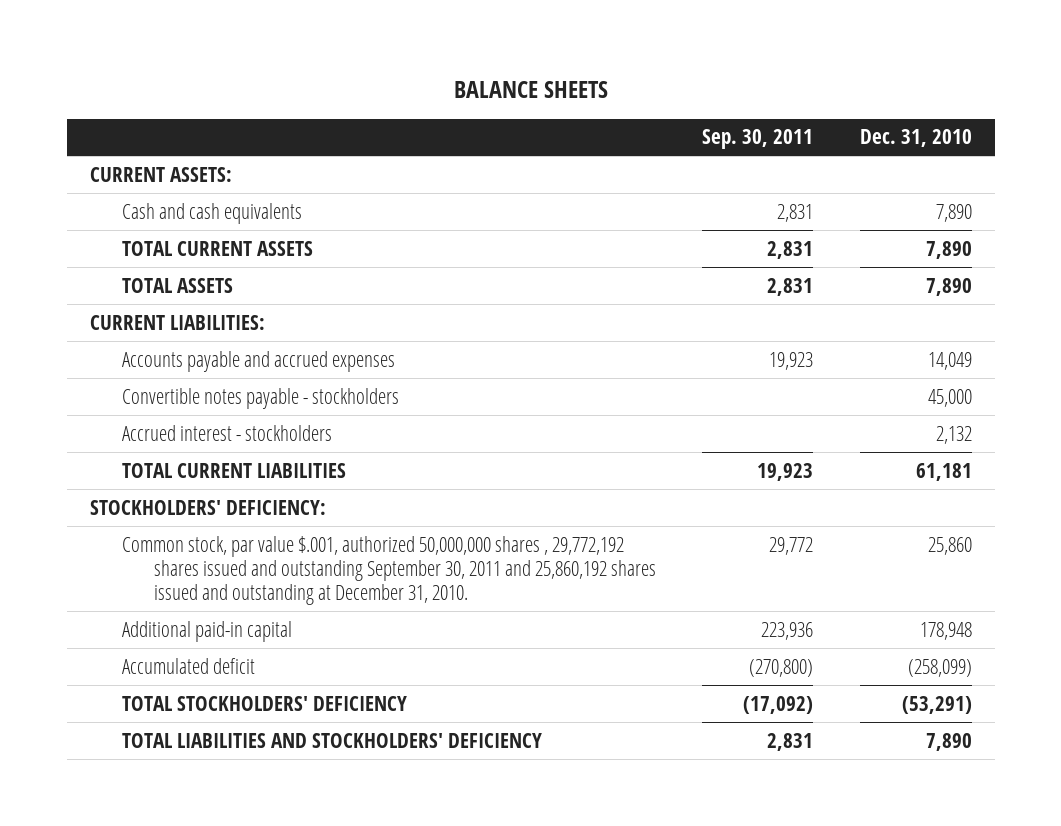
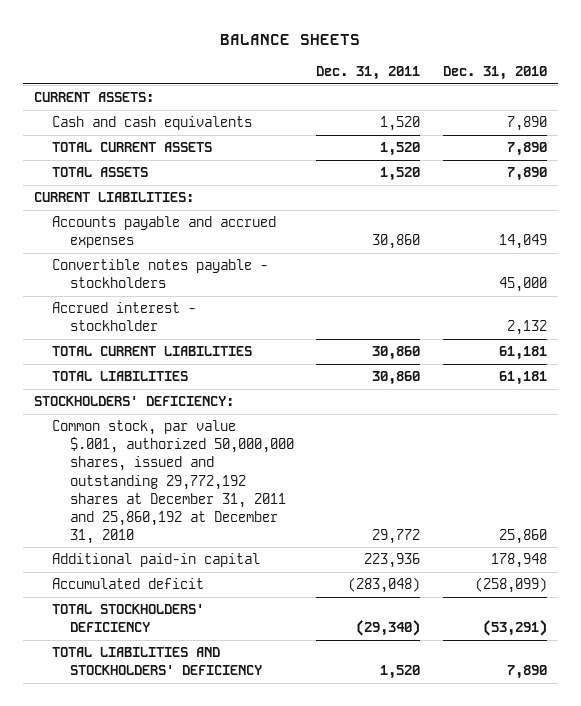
- | Sep. 30, 2011 | Dec. 31, 2010
+ | Dec. 31, 2011 | Dec. 31, 2010
- Accrued interest - stockholders | | 2,132
+ Accrued interest - stockholder | | 2,132
+ TOTAL LIABILITIES | 30,860 | 61,181
- Common stock, par value $.001, authorized 50,000,000 shares , 29,772,192 shares issued and outstanding September 30, 2011 and 25,860,192 shares issued and outstanding at December 31, 2010. | 29,772 | 25,860
+ Common stock, par value $.001, authorized 50,000,000 shares, issued and outstanding 29,772,192 shares at December 31, 2011 and 25,860,192 at December 31, 2010 | 29,772 | 25,860

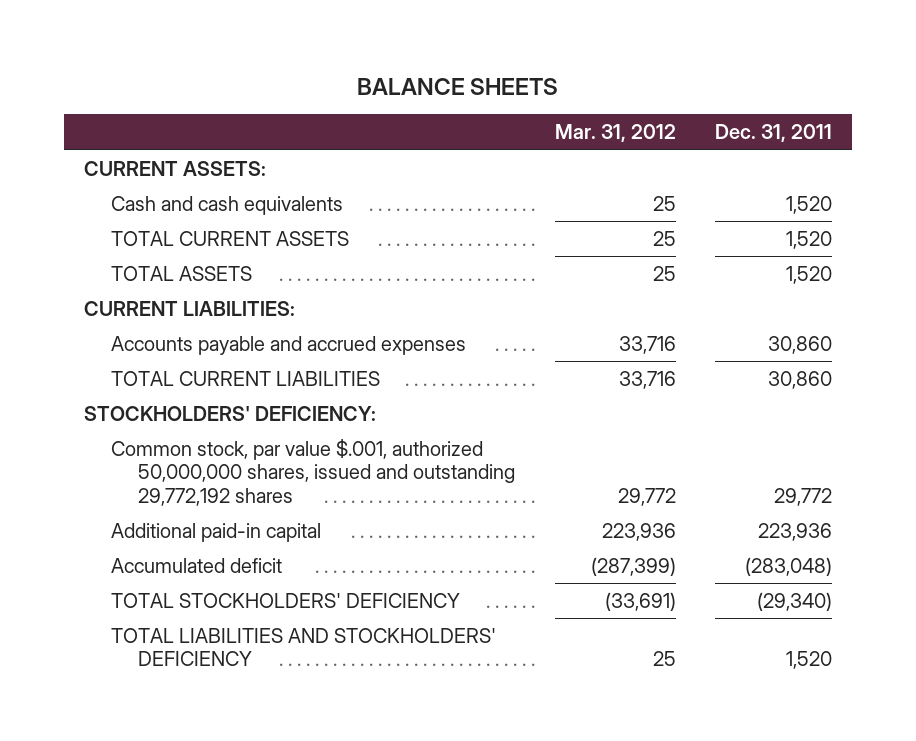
- | Dec. 31, 2011 | Dec. 31, 2010
+ | Mar. 31, 2012 | Dec. 31, 2011
- Convertible notes payable - stockholders | | 45,000
- Accrued interest - stockholder | | 2,132
- TOTAL LIABILITIES | 30,860 | 61,181
- Common stock, par value $.001, authorized 50,000,000 shares, issued and outstanding 29,772,192 shares at December 31, 2011 and 25,860,192 at December 31, 2010 | 29,772 | 25,860
+ Common stock, par value $.001, authorized 50,000,000 shares, issued and outstanding 29,772,192 shares | 29,772 | 29,772

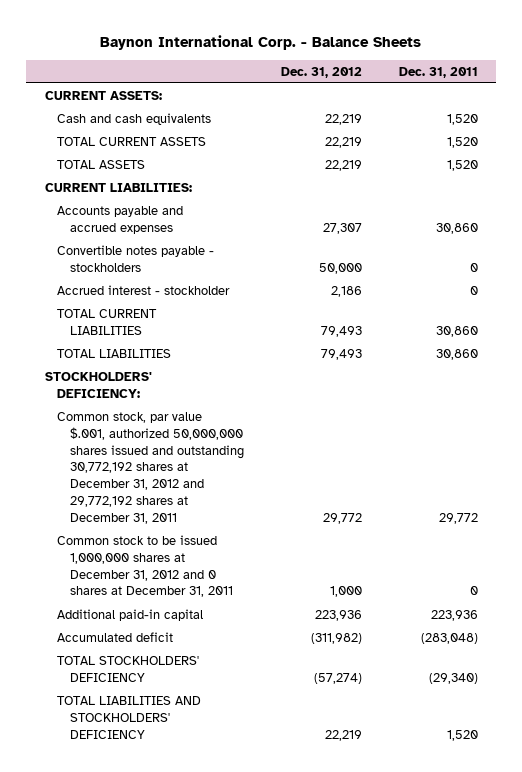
- BALANCE SHEETS
+ Baynon International Corp. - Balance Sheets
- | Mar. 31, 2012 | Dec. 31, 2011
+ | Dec. 31, 2012 | Dec. 31, 2011
+ Convertible notes payable - stockholders | 50,000 | 0
+ Accrued interest - stockholder | 2,186 | 0
+ TOTAL LIABILITIES | 79,493 | 30,860
- Common stock, par value $.001, authorized 50,000,000 shares, issued and outstanding 29,772,192 shares | 29,772 | 29,772
+ Common stock, par value $.001, authorized 50,000,000 shares issued and outstanding 30,772,192 shares at December 31, 2012 and 29,772,192 shares at December 31, 2011 | 29,772 | 29,772
+ Common stock to be issued 1,000,000 shares at December 31, 2012 and 0 shares at December 31, 2011 | 1,000 | 0

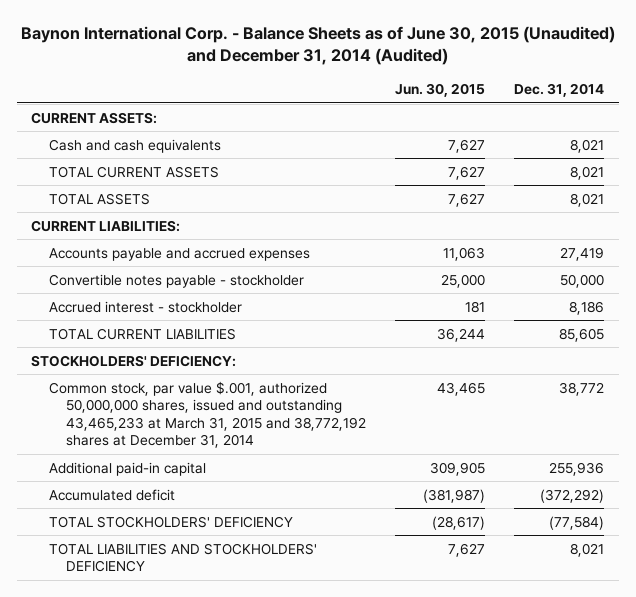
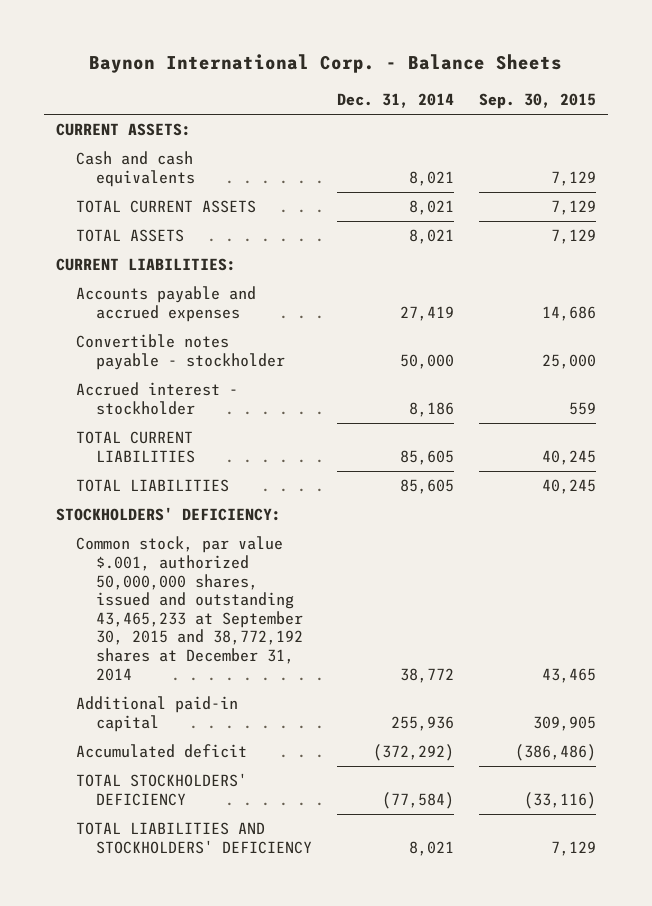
- Baynon International Corp. - Balance Sheets as of June 30, 2015 (Unaudited) and December 31, 2014 (Audited)
+ Baynon International Corp. - Balance Sheets
- | Jun. 30, 2015 | Dec. 31, 2014
+ | Dec. 31, 2014 | Sep. 30, 2015
+ TOTAL LIABILITIES | 85,605 | 40,245
- Common stock, par value $.001, authorized 50,000,000 shares, issued and outstanding 43,465,233 at March 31, 2015 and 38,772,192 shares at December 31, 2014 | 43,465 | 38,772
+ Common stock, par value $.001, authorized 50,000,000 shares, issued and outstanding 43,465,233 at September 30, 2015 and 38,772,192 shares at December 31, 2014 | 38,772 | 43,465

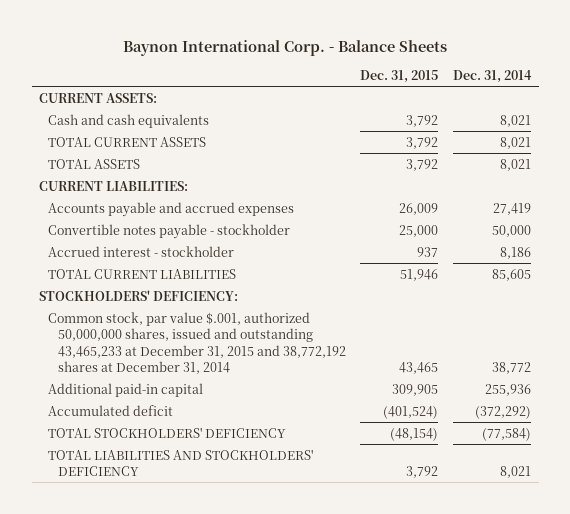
- | Dec. 31, 2014 | Sep. 30, 2015
+ | Dec. 31, 2015 | Dec. 31, 2014
- TOTAL LIABILITIES | 85,605 | 40,245
- Common stock, par value $.001, authorized 50,000,000 shares, issued and outstanding 43,465,233 at September 30, 2015 and 38,772,192 shares at December 31, 2014 | 38,772 | 43,465
+ Common stock, par value $.001, authorized 50,000,000 shares, issued and outstanding 43,465,233 at December 31, 2015 and 38,772,192 shares at December 31, 2014 | 43,465 | 38,772

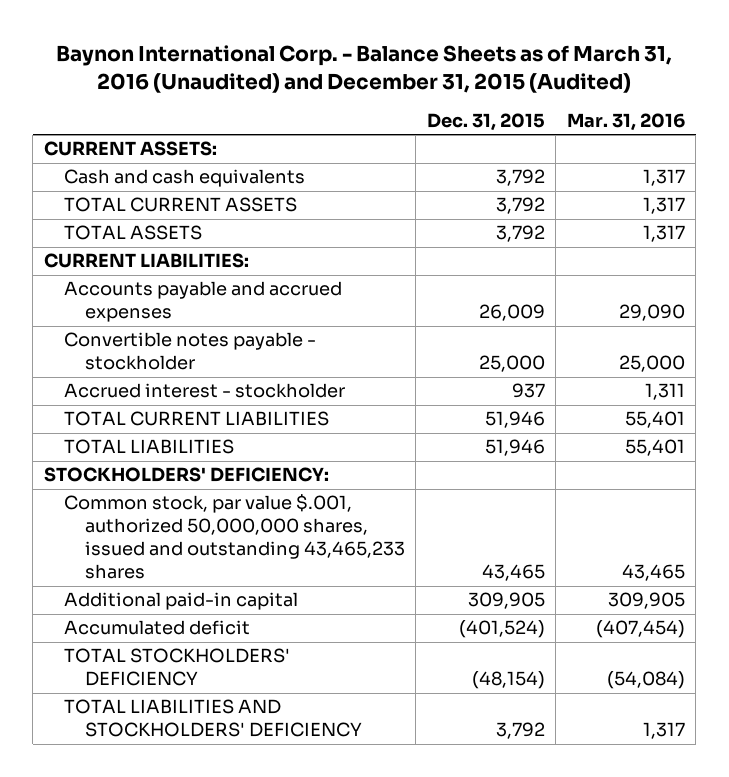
- Baynon International Corp. - Balance Sheets
+ Baynon International Corp. - Balance Sheets as of March 31, 2016 (Unaudited) and December 31, 2015 (Audited)
- | Dec. 31, 2015 | Dec. 31, 2014
+ | Dec. 31, 2015 | Mar. 31, 2016
+ TOTAL LIABILITIES | 51,946 | 55,401
- Common stock, par value $.001, authorized 50,000,000 shares, issued and outstanding 43,465,233 at December 31, 2015 and 38,772,192 shares at December 31, 2014 | 43,465 | 38,772
+ Common stock, par value $.001, authorized 50,000,000 shares, issued and outstanding 43,465,233 shares | 43,465 | 43,465

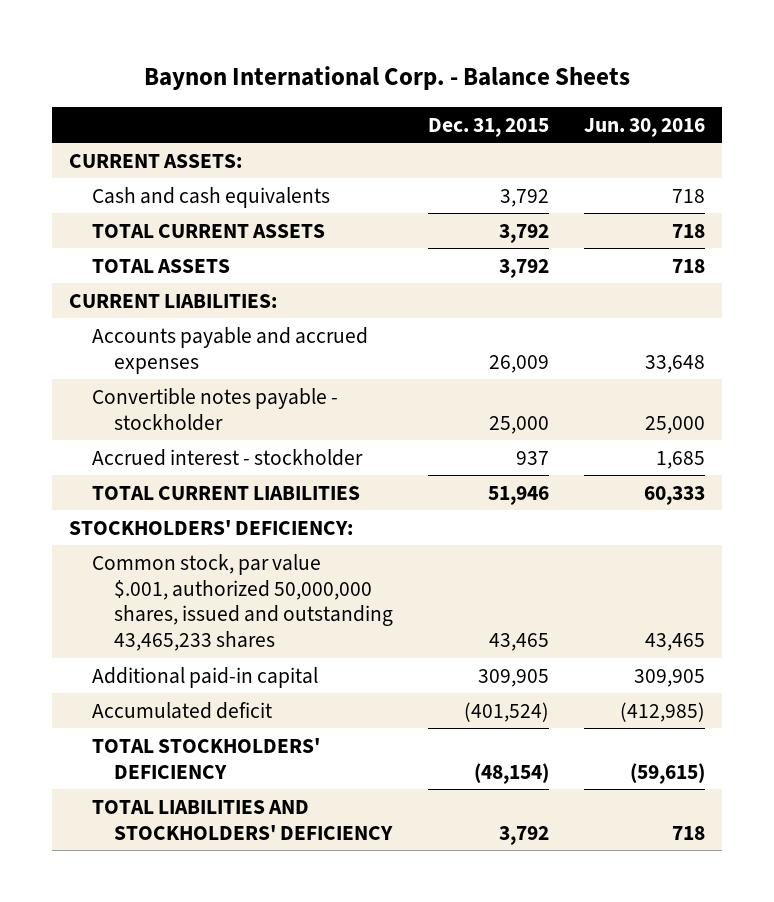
- Baynon International Corp. - Balance Sheets as of March 31, 2016 (Unaudited) and December 31, 2015 (Audited)
+ Baynon International Corp. - Balance Sheets
- | Dec. 31, 2015 | Mar. 31, 2016
+ | Dec. 31, 2015 | Jun. 30, 2016
- TOTAL LIABILITIES | 51,946 | 55,401

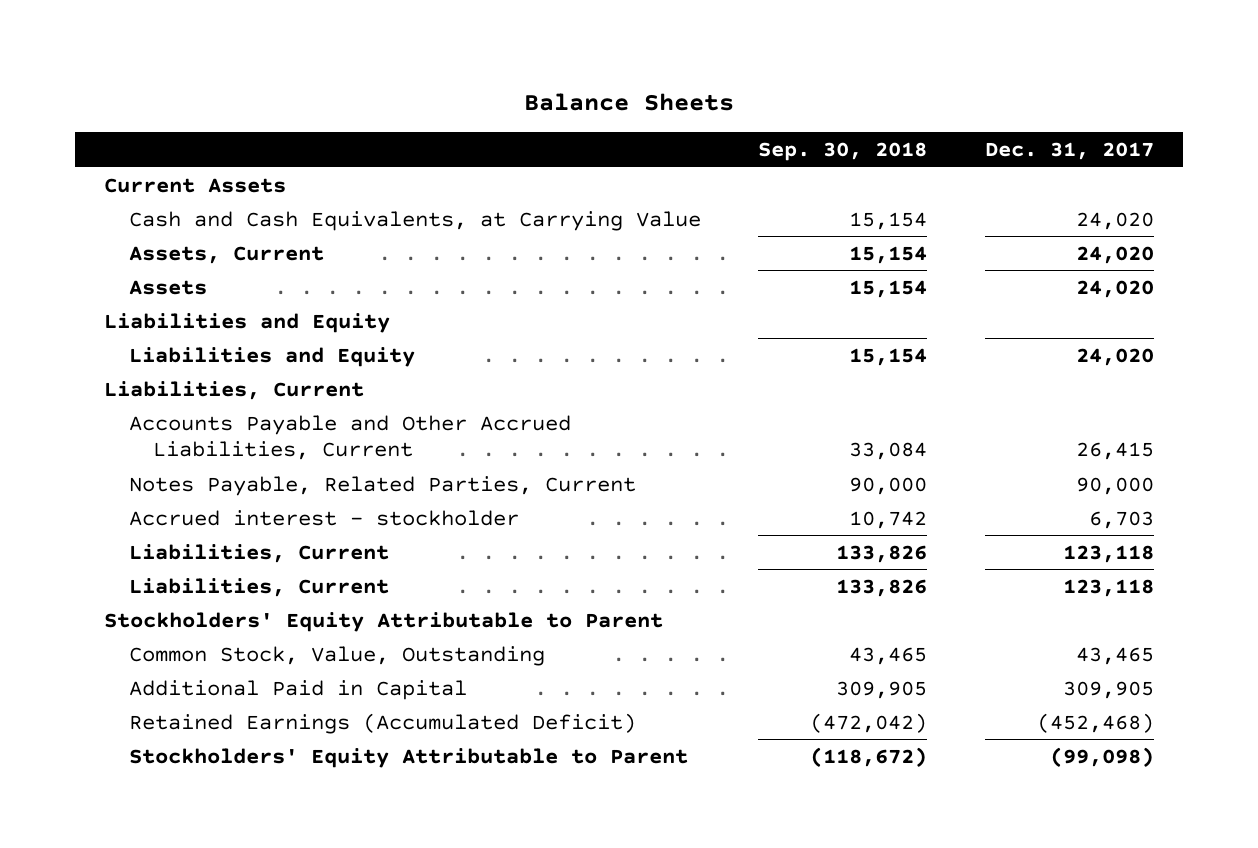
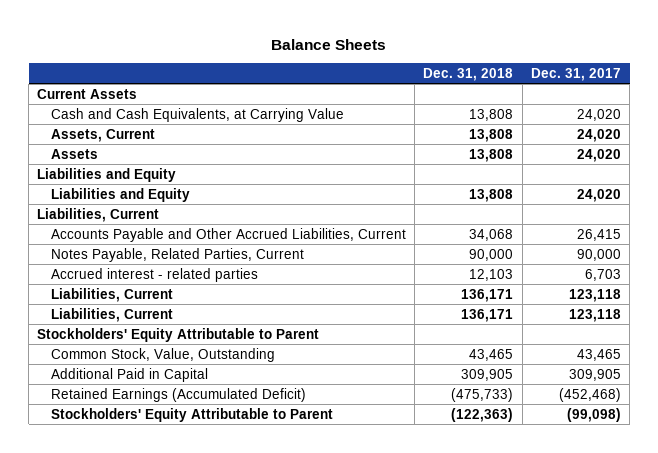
- | Sep. 30, 2018 | Dec. 31, 2017
+ | Dec. 31, 2018 | Dec. 31, 2017
- Accrued interest - stockholder | 10,742 | 6,703
+ Accrued interest - related parties | 12,103 | 6,703

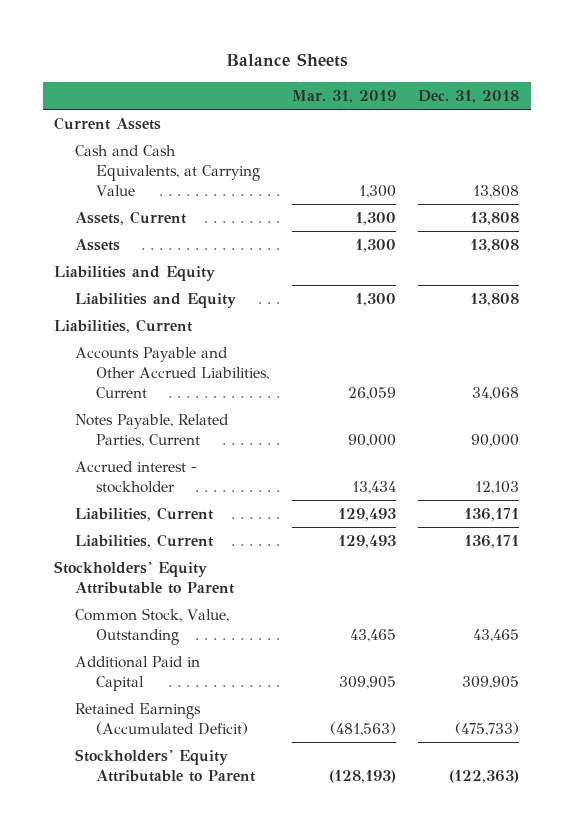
- | Dec. 31, 2018 | Dec. 31, 2017
+ | Mar. 31, 2019 | Dec. 31, 2018
- Accrued interest - related parties | 12,103 | 6,703
+ Accrued interest - stockholder | 13,434 | 12,103

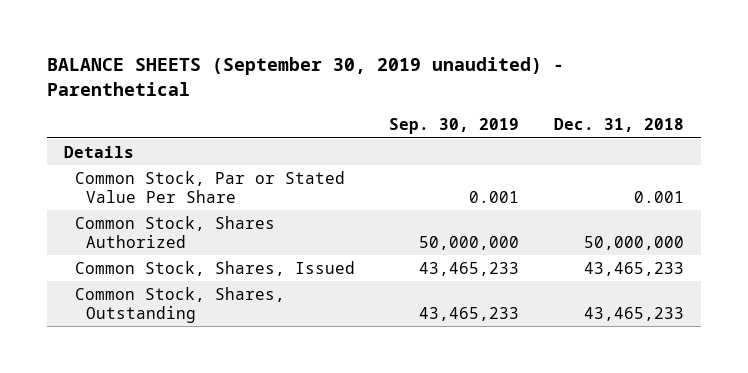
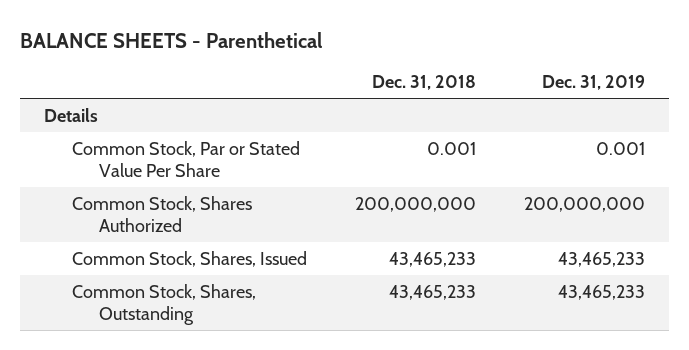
- BALANCE SHEETS (September 30, 2019 unaudited) - Parenthetical
+ BALANCE SHEETS - Parenthetical
- | Sep. 30, 2019 | Dec. 31, 2018
+ | Dec. 31, 2018 | Dec. 31, 2019
- Common Stock, Shares Authorized | 50,000,000 | 50,000,000
+ Common Stock, Shares Authorized | 200,000,000 | 200,000,000

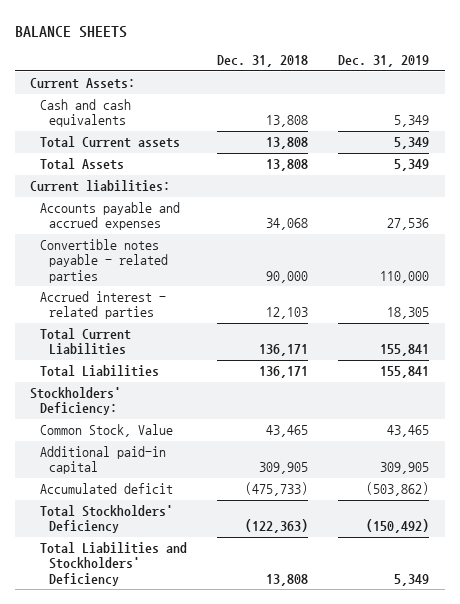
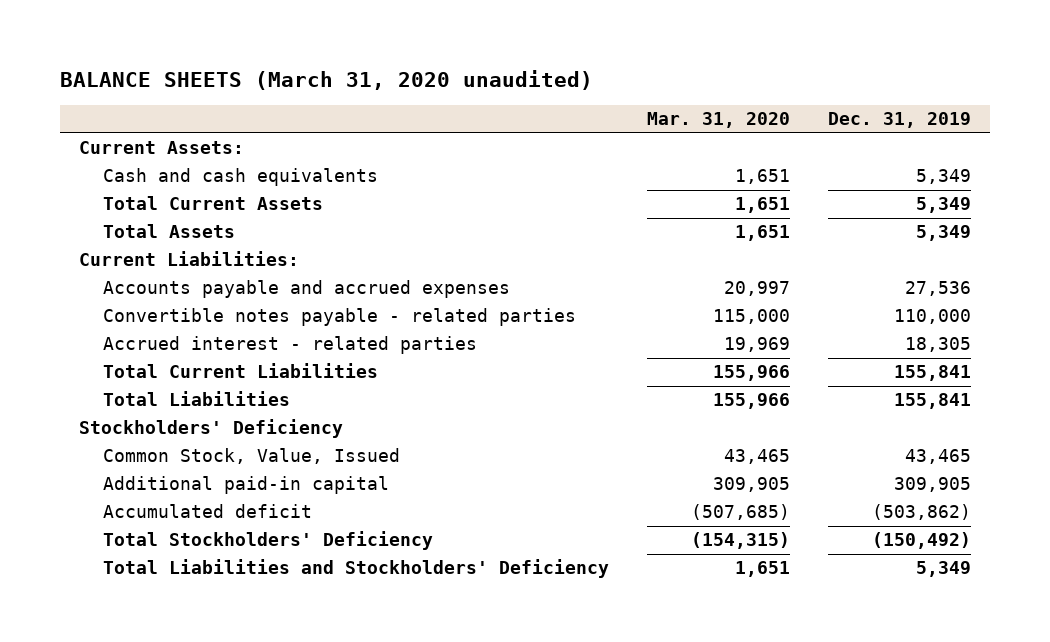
- BALANCE SHEETS
+ BALANCE SHEETS (March 31, 2020 unaudited)
- | Dec. 31, 2018 | Dec. 31, 2019
+ | Mar. 31, 2020 | Dec. 31, 2019
- Total Current assets | 13,808 | 5,349
+ Total Current Assets | 1,651 | 5,349
- Current liabilities:
+ Current Liabilities:
- Stockholders' Deficiency:
- Common Stock, Value | 43,465 | 43,465
+ Stockholders' Deficiency
+ Common Stock, Value, Issued | 43,465 | 43,465

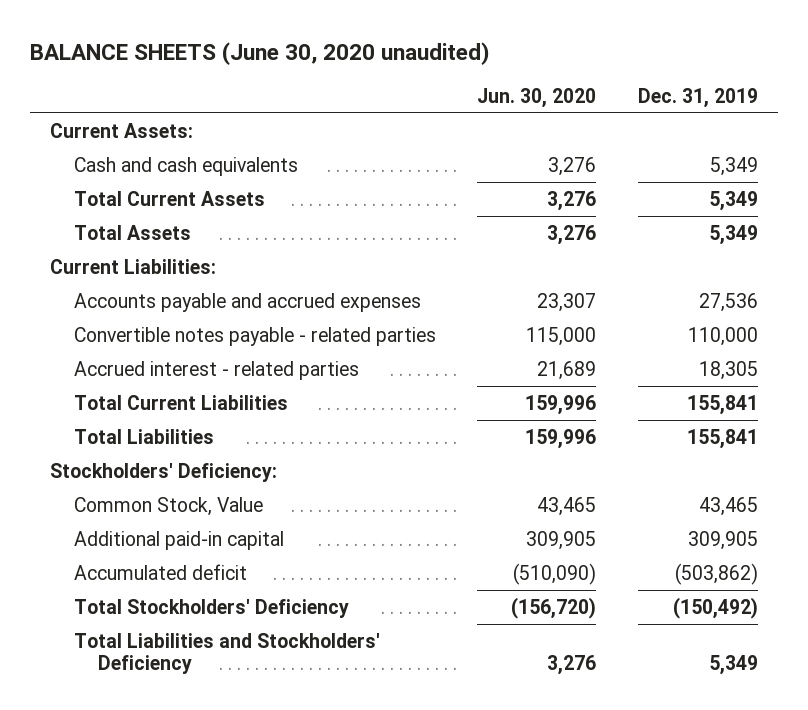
- BALANCE SHEETS (March 31, 2020 unaudited)
+ BALANCE SHEETS (June 30, 2020 unaudited)
- | Mar. 31, 2020 | Dec. 31, 2019
+ | Jun. 30, 2020 | Dec. 31, 2019
- Stockholders' Deficiency
- Common Stock, Value, Issued | 43,465 | 43,465
+ Stockholders' Deficiency:
+ Common Stock, Value | 43,465 | 43,465

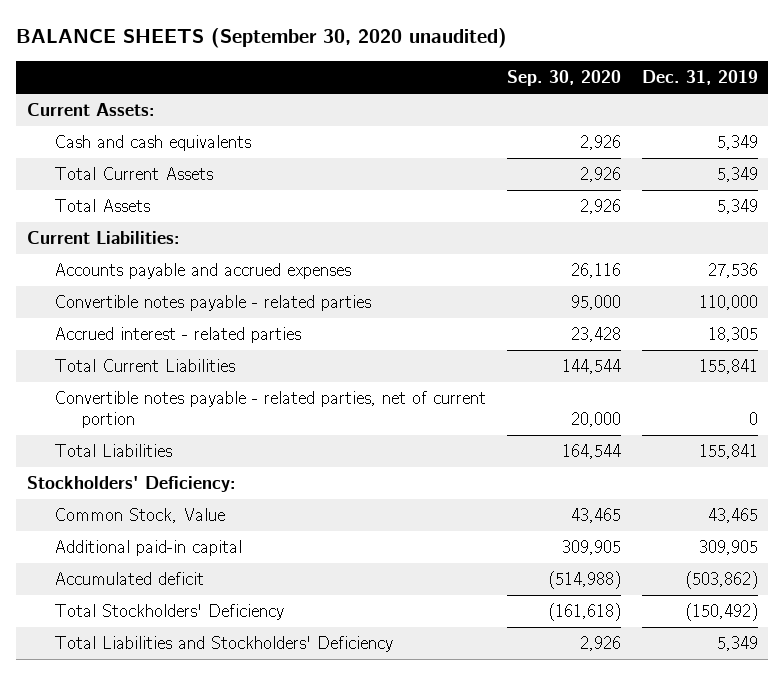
- BALANCE SHEETS (June 30, 2020 unaudited)
+ BALANCE SHEETS (September 30, 2020 unaudited)
- | Jun. 30, 2020 | Dec. 31, 2019
+ | Sep. 30, 2020 | Dec. 31, 2019
+ Convertible notes payable - related parties, net of current portion | 20,000 | 0

